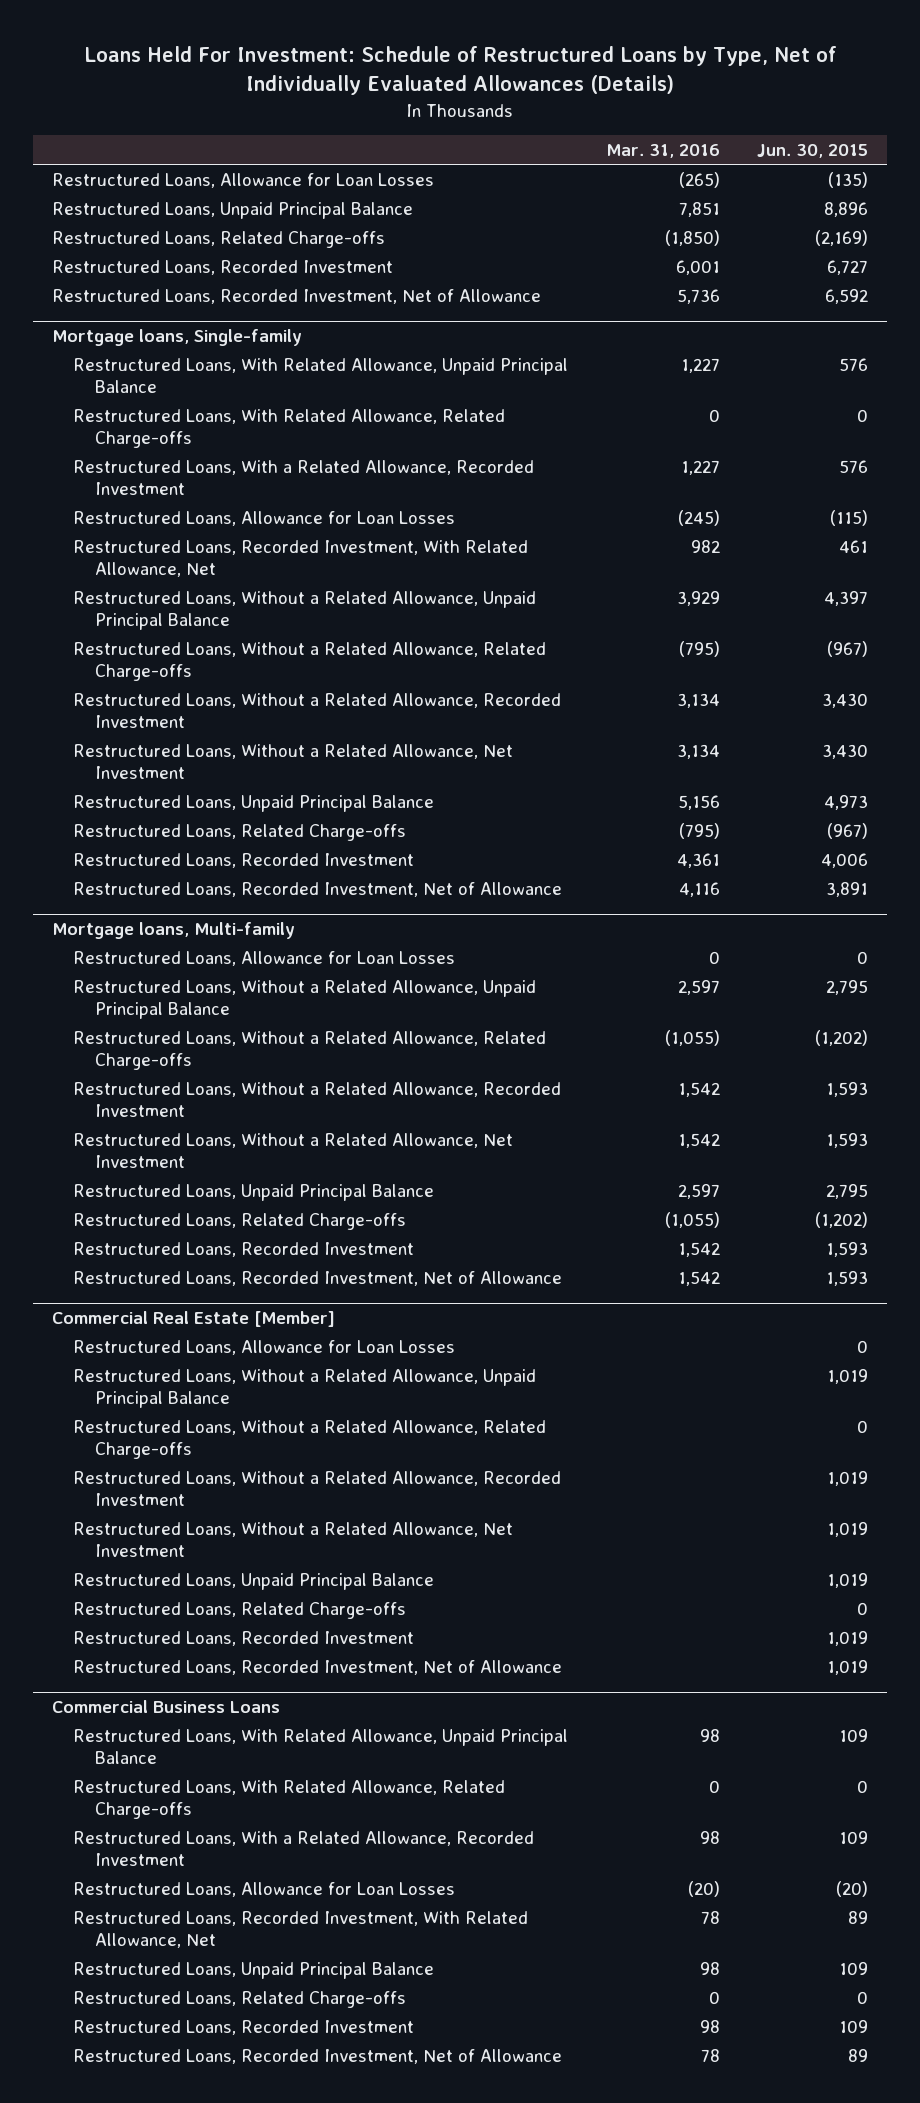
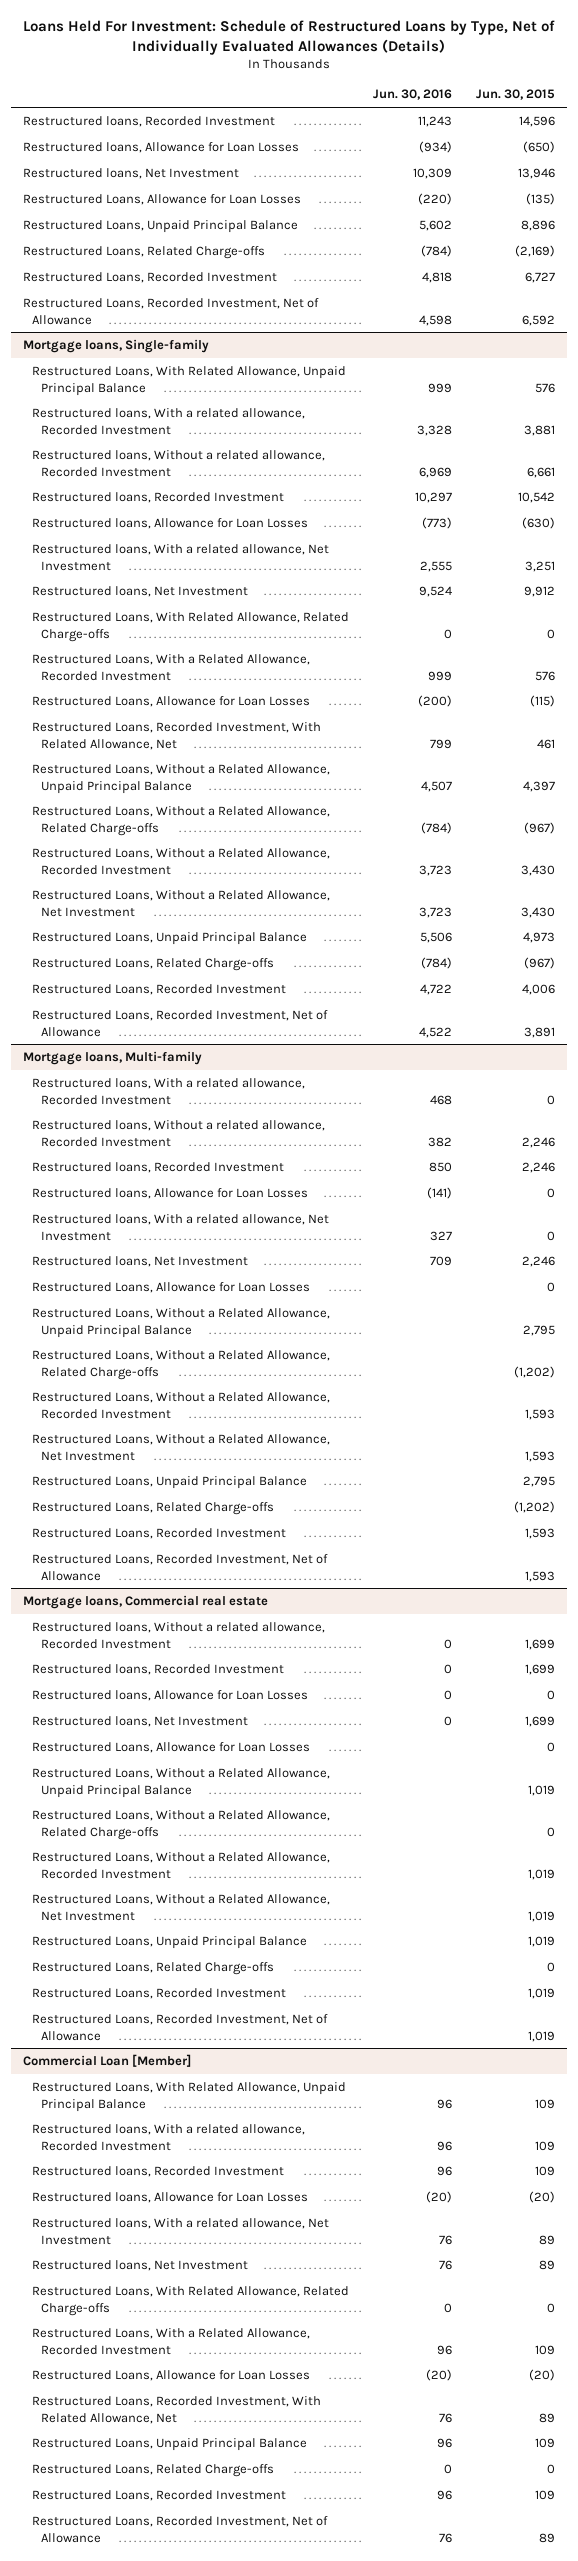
- | Mar. 31, 2016 | Jun. 30, 2015
+ | Jun. 30, 2016 | Jun. 30, 2015
+ Restructured loans, Recorded Investment | 11,243 | 14,596
+ Restructured loans, Allowance for Loan Losses | (934) | (650)
+ Restructured loans, Net Investment | 10,309 | 13,946
@ Mortgage loans, Single-family
+ Restructured loans, With a related allowance, Recorded Investment | 3,328 | 3,881
+ Restructured loans, Without a related allowance, Recorded Investment | 6,969 | 6,661
+ Restructured loans, Recorded Investment | 10,297 | 10,542
+ Restructured loans, Allowance for Loan Losses | (773) | (630)
+ Restructured loans, With a related allowance, Net Investment | 2,555 | 3,251
+ Restructured loans, Net Investment | 9,524 | 9,912
@ Mortgage loans, Multi-family
+ Restructured loans, With a related allowance, Recorded Investment | 468 | 0
+ Restructured loans, Without a related allowance, Recorded Investment | 382 | 2,246
+ Restructured loans, Recorded Investment | 850 | 2,246
+ Restructured loans, Allowance for Loan Losses | (141) | 0
+ Restructured loans, With a related allowance, Net Investment | 327 | 0
+ Restructured loans, Net Investment | 709 | 2,246
- Commercial Real Estate [Member]
+ Mortgage loans, Commercial real estate
+ Restructured loans, Without a related allowance, Recorded Investment | 0 | 1,699
+ Restructured loans, Recorded Investment | 0 | 1,699
+ Restructured loans, Allowance for Loan Losses | 0 | 0
+ Restructured loans, Net Investment | 0 | 1,699
- Commercial Business Loans
+ Commercial Loan [Member]
+ Restructured loans, With a related allowance, Recorded Investment | 96 | 109
+ Restructured loans, Recorded Investment | 96 | 109
+ Restructured loans, Allowance for Loan Losses | (20) | (20)
+ Restructured loans, With a related allowance, Net Investment | 76 | 89
+ Restructured loans, Net Investment | 76 | 89

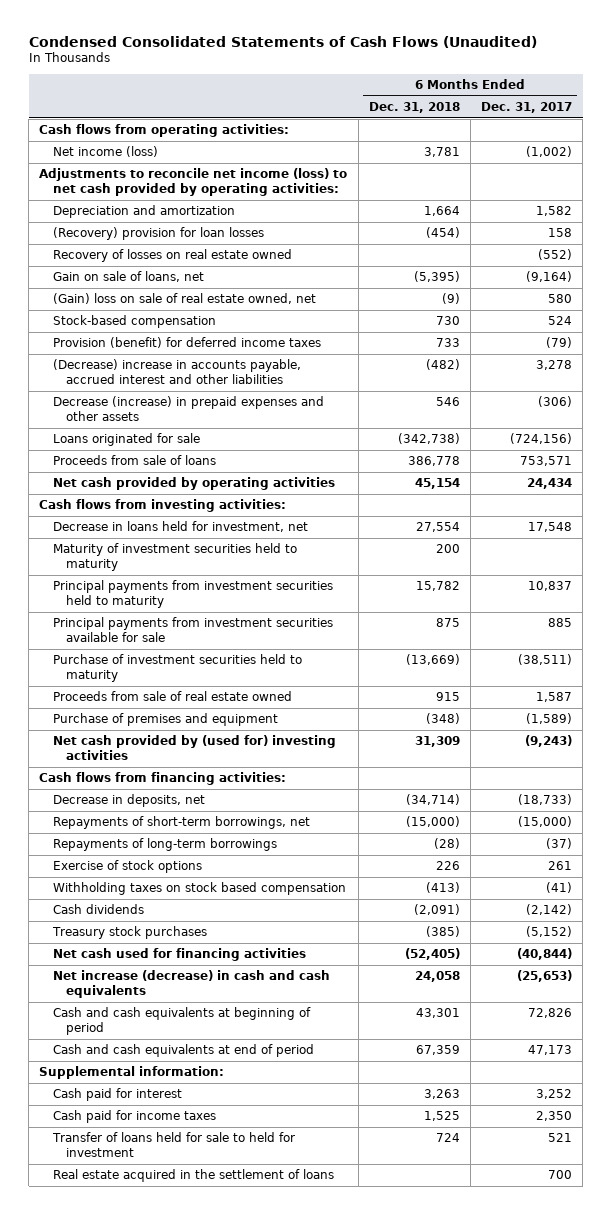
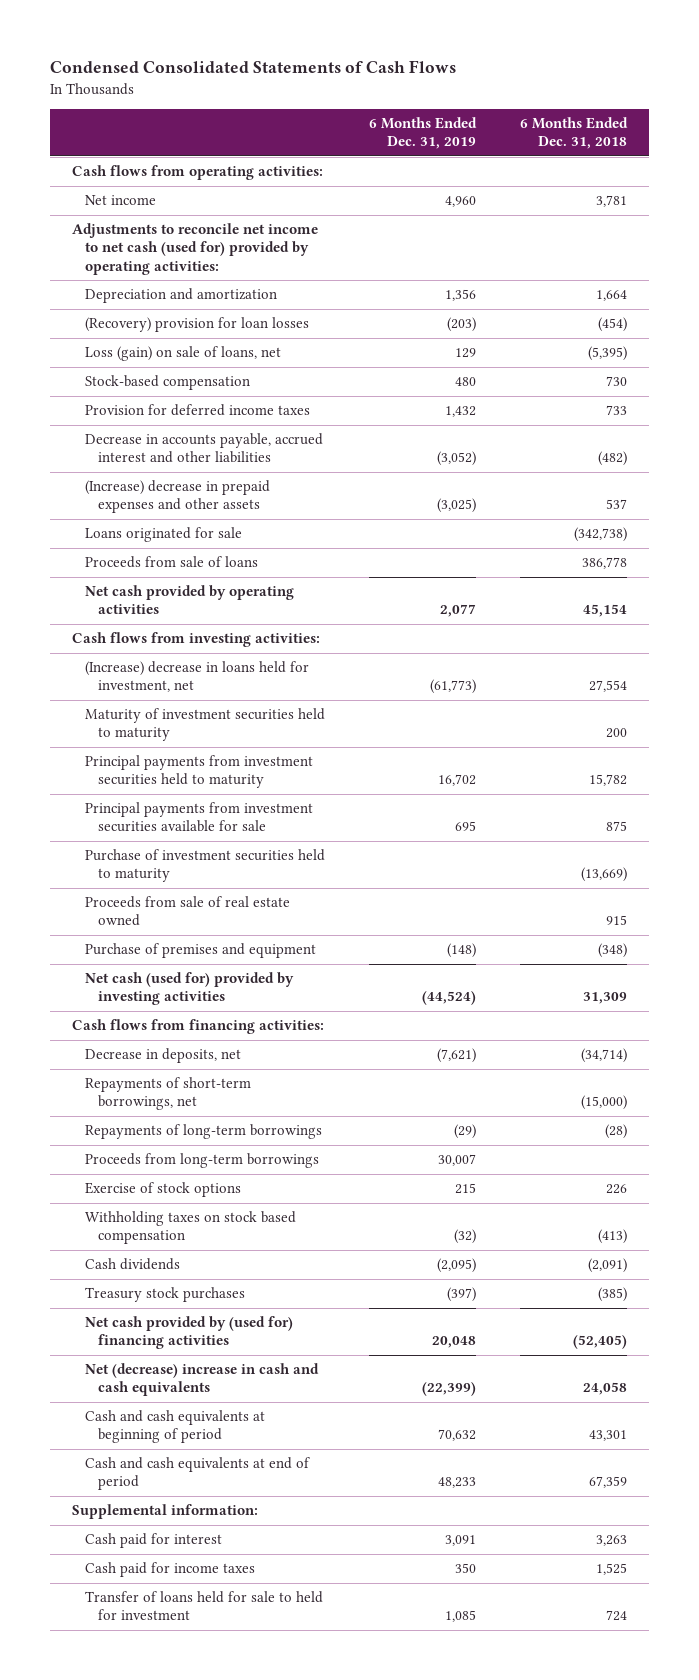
- Condensed Consolidated Statements of Cash Flows (Unaudited)
+ Condensed Consolidated Statements of Cash Flows
- | 6 Months Ended Dec. 31, 2018 | 6 Months Ended Dec. 31, 2017
+ | 6 Months Ended Dec. 31, 2019 | 6 Months Ended Dec. 31, 2018
- Net income (loss) | 3,781 | (1,002)
- Adjustments to reconcile net income (loss) to net cash provided by operating activities:
+ Net income | 4,960 | 3,781
+ Adjustments to reconcile net income to net cash (used for) provided by operating activities:
- Recovery of losses on real estate owned | | (552)
- Gain on sale of loans, net | (5,395) | (9,164)
- (Gain) loss on sale of real estate owned, net | (9) | 580
+ Loss (gain) on sale of loans, net | 129 | (5,395)
- Provision (benefit) for deferred income taxes | 733 | (79)
- (Decrease) increase in accounts payable, accrued interest and other liabilities | (482) | 3,278
- Decrease (increase) in prepaid expenses and other assets | 546 | (306)
+ Provision for deferred income taxes | 1,432 | 733
+ Decrease in accounts payable, accrued interest and other liabilities | (3,052) | (482)
+ (Increase) decrease in prepaid expenses and other assets | (3,025) | 537
- Decrease in loans held for investment, net | 27,554 | 17,548
+ (Increase) decrease in loans held for investment, net | (61,773) | 27,554
- Net cash provided by (used for) investing activities | 31,309 | (9,243)
+ Net cash (used for) provided by investing activities | (44,524) | 31,309
+ Proceeds from long-term borrowings | 30,007 |
- Net cash used for financing activities | (52,405) | (40,844)
- Net increase (decrease) in cash and cash equivalents | 24,058 | (25,653)
+ Net cash provided by (used for) financing activities | 20,048 | (52,405)
+ Net (decrease) increase in cash and cash equivalents | (22,399) | 24,058
- Real estate acquired in the settlement of loans | | 700

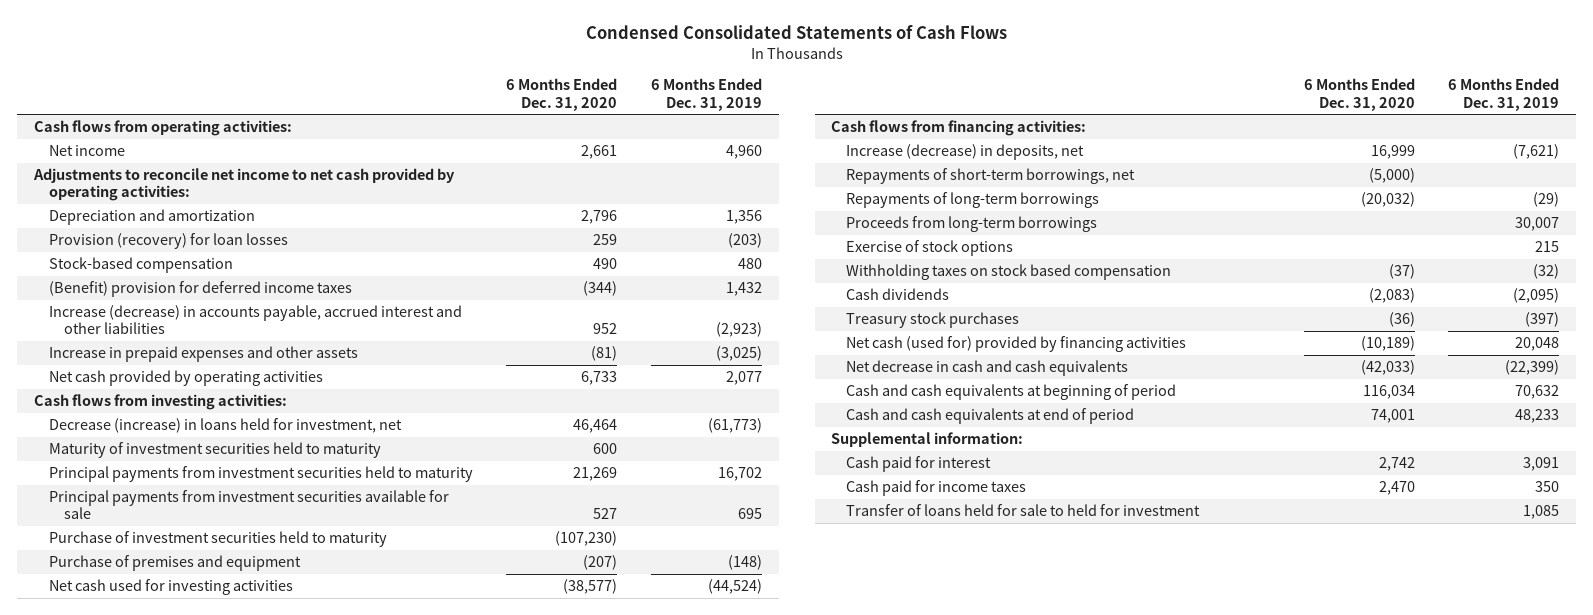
- | 6 Months Ended Dec. 31, 2019 | 6 Months Ended Dec. 31, 2018
+ | 6 Months Ended Dec. 31, 2020 | 6 Months Ended Dec. 31, 2019
- Adjustments to reconcile net income to net cash (used for) provided by operating activities:
+ Adjustments to reconcile net income to net cash provided by operating activities:
- (Recovery) provision for loan losses | (203) | (454)
- Loss (gain) on sale of loans, net | 129 | (5,395)
+ Provision (recovery) for loan losses | 259 | (203)
- Provision for deferred income taxes | 1,432 | 733
- Decrease in accounts payable, accrued interest and other liabilities | (3,052) | (482)
- (Increase) decrease in prepaid expenses and other assets | (3,025) | 537
- Loans originated for sale | | (342,738)
- Proceeds from sale of loans | | 386,778
+ (Benefit) provision for deferred income taxes | (344) | 1,432
+ Increase (decrease) in accounts payable, accrued interest and other liabilities | 952 | (2,923)
+ Increase in prepaid expenses and other assets | (81) | (3,025)
- (Increase) decrease in loans held for investment, net | (61,773) | 27,554
+ Decrease (increase) in loans held for investment, net | 46,464 | (61,773)
- Proceeds from sale of real estate owned | | 915
- Net cash (used for) provided by investing activities | (44,524) | 31,309
+ Net cash used for investing activities | (38,577) | (44,524)
- Decrease in deposits, net | (7,621) | (34,714)
+ Increase (decrease) in deposits, net | 16,999 | (7,621)
- Net cash provided by (used for) financing activities | 20,048 | (52,405)
- Net (decrease) increase in cash and cash equivalents | (22,399) | 24,058
+ Net cash (used for) provided by financing activities | (10,189) | 20,048
+ Net decrease in cash and cash equivalents | (42,033) | (22,399)

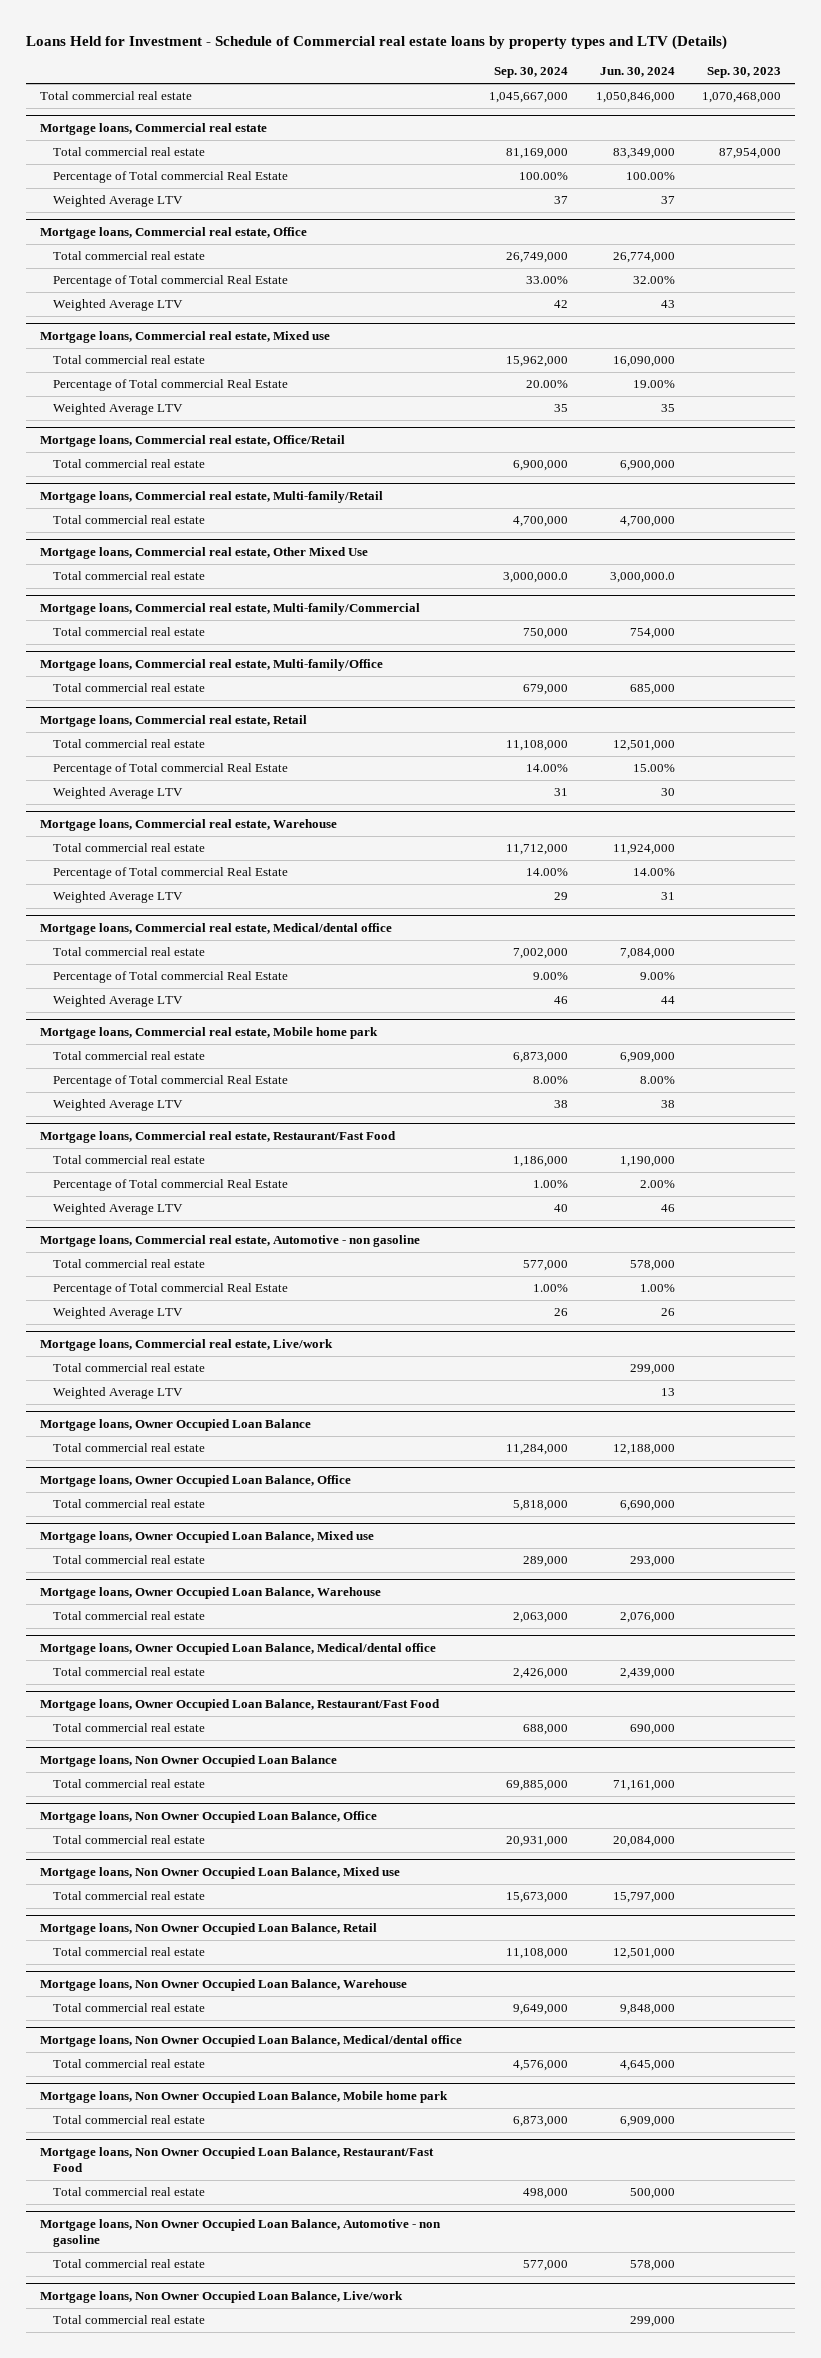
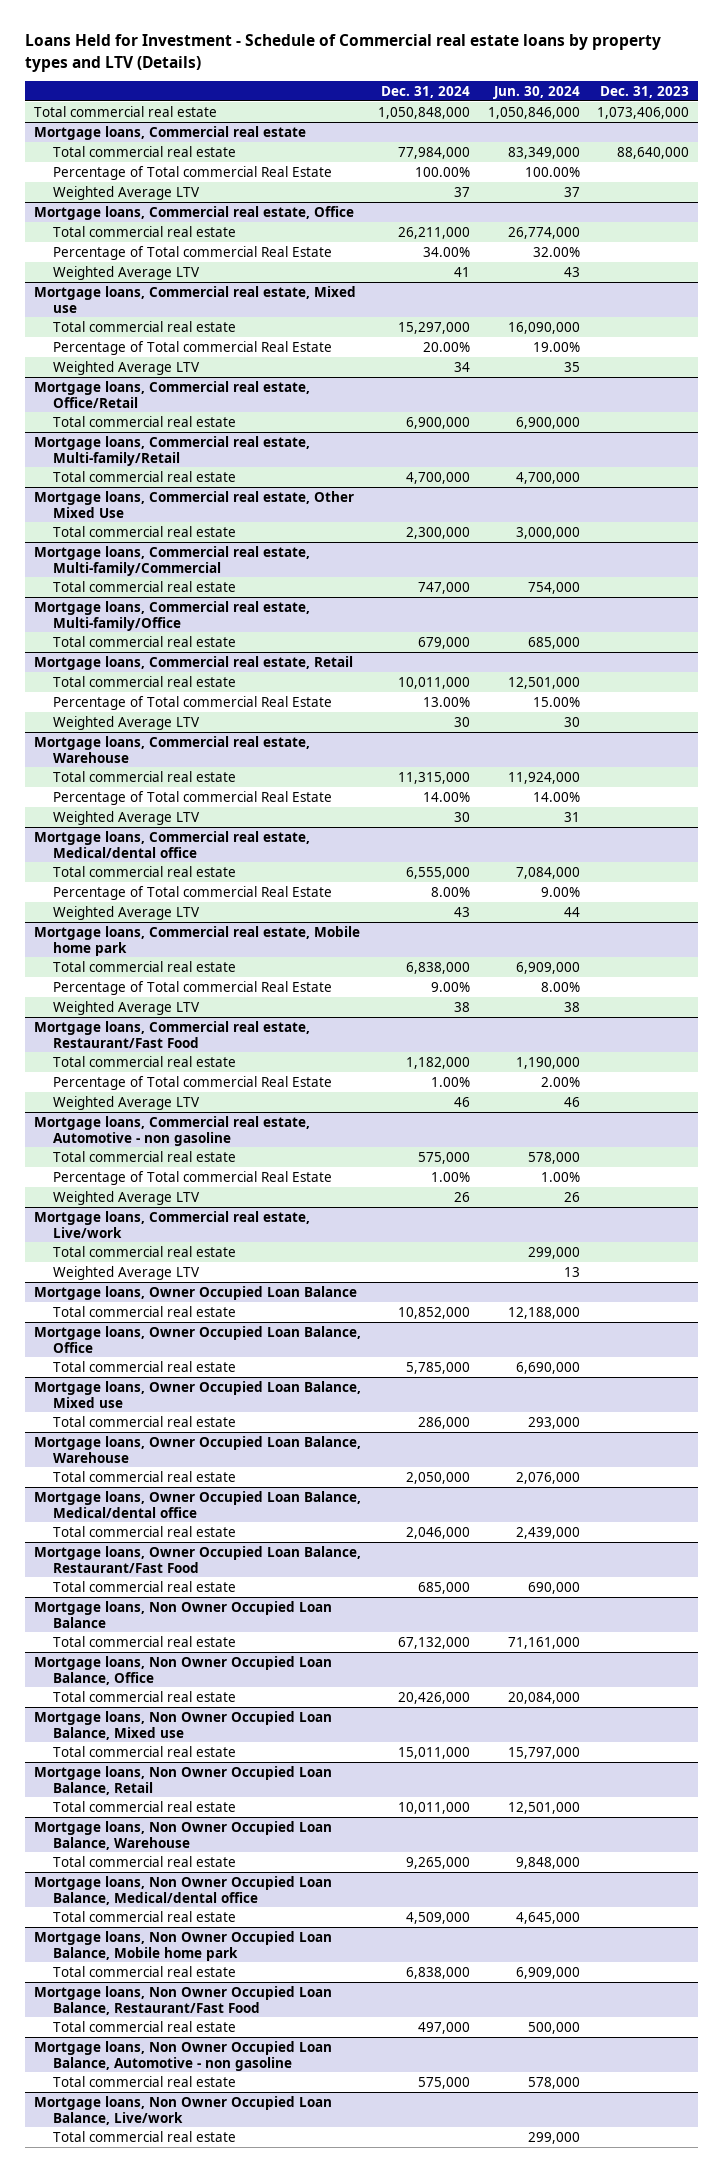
- | Sep. 30, 2024 | Jun. 30, 2024 | Sep. 30, 2023
+ | Dec. 31, 2024 | Jun. 30, 2024 | Dec. 31, 2023
@ Mortgage loans, Commercial real estate, Other Mixed Use
- Total commercial real estate | 3,000,000.0 | 3,000,000.0 |
+ Total commercial real estate | 2,300,000 | 3,000,000 |

